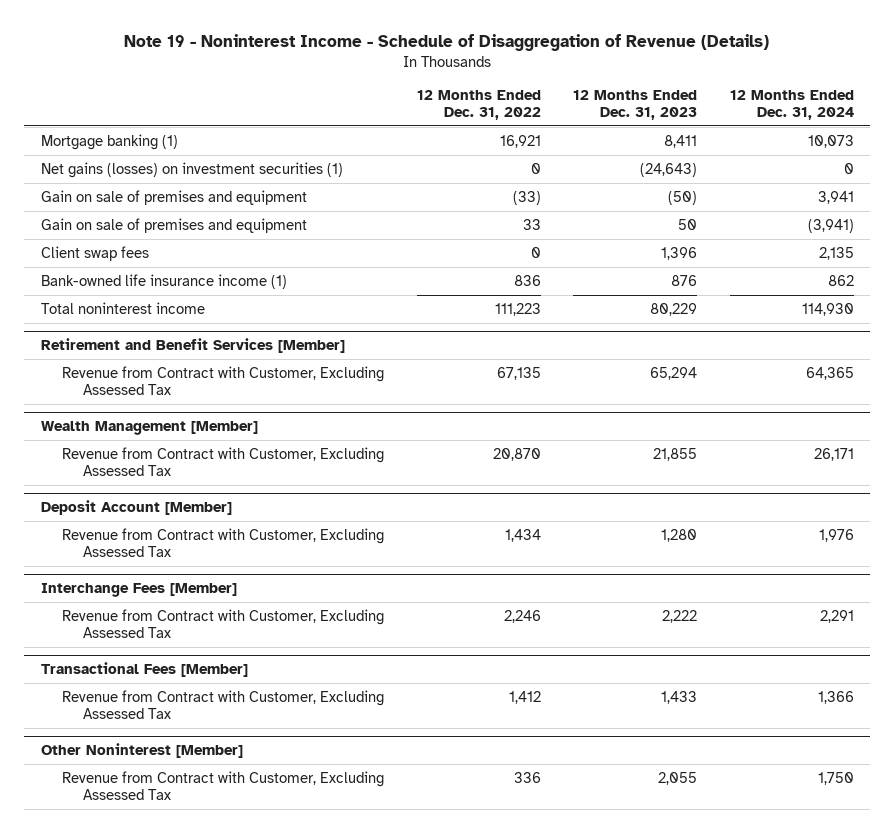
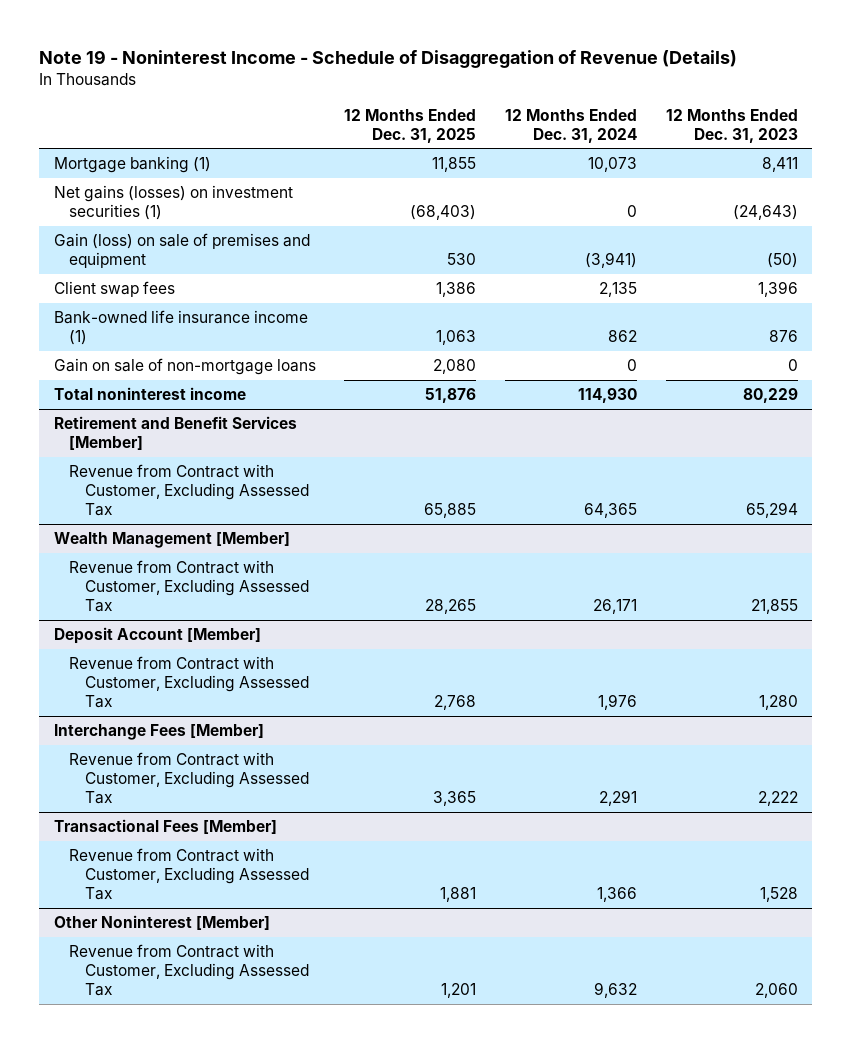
- | 12 Months Ended Dec. 31, 2022 | 12 Months Ended Dec. 31, 2023 | 12 Months Ended Dec. 31, 2024
+ | 12 Months Ended Dec. 31, 2025 | 12 Months Ended Dec. 31, 2024 | 12 Months Ended Dec. 31, 2023
- Gain on sale of premises and equipment | (33) | (50) | 3,941
- Gain on sale of premises and equipment | 33 | 50 | (3,941)
+ Gain (loss) on sale of premises and equipment | 530 | (3,941) | (50)
+ Gain on sale of non-mortgage loans | 2,080 | 0 | 0
@ Transactional Fees [Member]
- Revenue from Contract with Customer, Excluding Assessed Tax | 1,412 | 1,433 | 1,366
+ Revenue from Contract with Customer, Excluding Assessed Tax | 1,881 | 1,366 | 1,528
@ Other Noninterest [Member]
- Revenue from Contract with Customer, Excluding Assessed Tax | 336 | 2,055 | 1,750
+ Revenue from Contract with Customer, Excluding Assessed Tax | 1,201 | 9,632 | 2,060

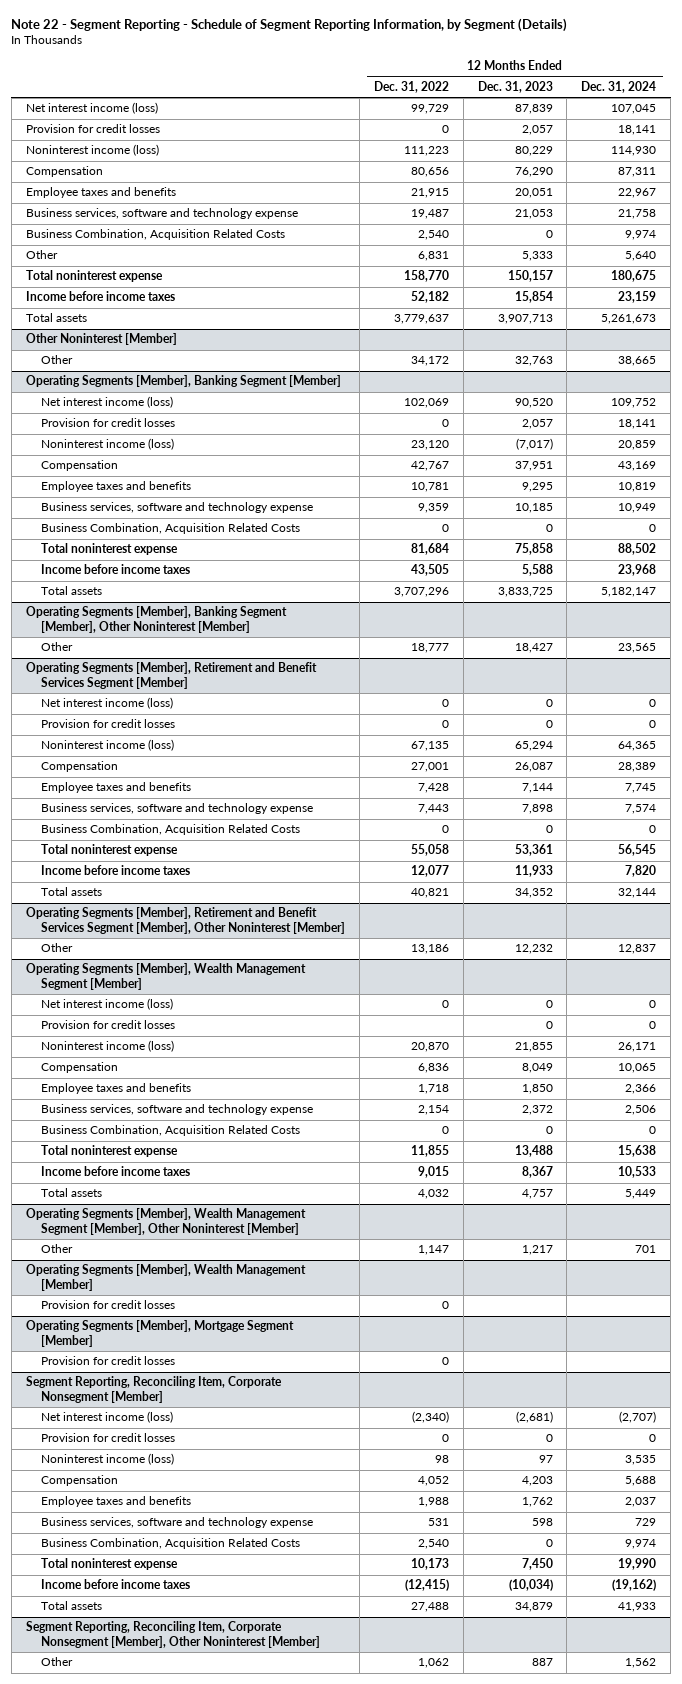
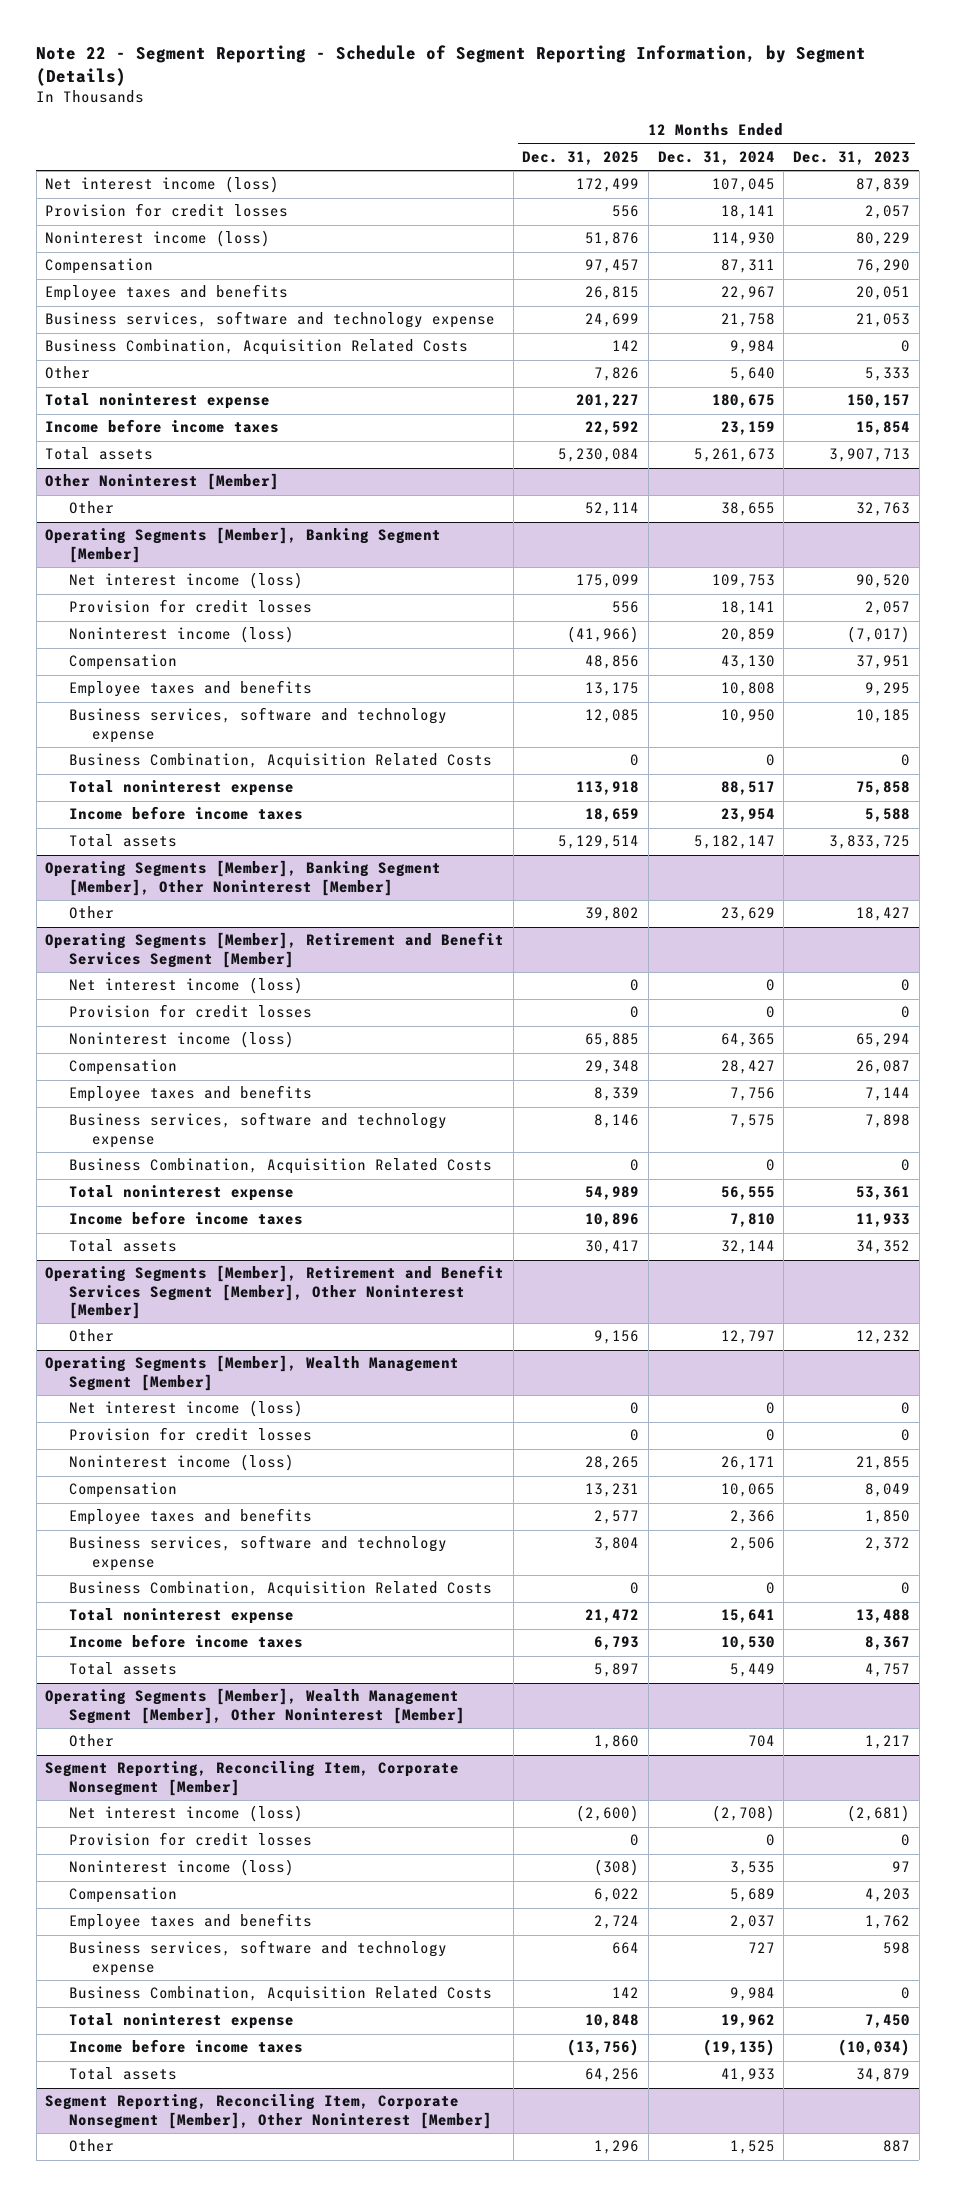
- | 12 Months Ended Dec. 31, 2022 | 12 Months Ended Dec. 31, 2023 | 12 Months Ended Dec. 31, 2024
+ | 12 Months Ended Dec. 31, 2025 | 12 Months Ended Dec. 31, 2024 | 12 Months Ended Dec. 31, 2023
- Business Combination, Acquisition Related Costs | 2,540 | 0 | 9,974
+ Business Combination, Acquisition Related Costs | 142 | 9,984 | 0
@ Other Noninterest [Member]
- Other | 34,172 | 32,763 | 38,665
+ Other | 52,114 | 38,655 | 32,763
@ Operating Segments [Member], Banking Segment [Member]
- Net interest income (loss) | 102,069 | 90,520 | 109,752
+ Net interest income (loss) | 175,099 | 109,753 | 90,520
- Compensation | 42,767 | 37,951 | 43,169
- Employee taxes and benefits | 10,781 | 9,295 | 10,819
- Business services, software and technology expense | 9,359 | 10,185 | 10,949
+ Compensation | 48,856 | 43,130 | 37,951
+ Employee taxes and benefits | 13,175 | 10,808 | 9,295
+ Business services, software and technology expense | 12,085 | 10,950 | 10,185
- Total noninterest expense | 81,684 | 75,858 | 88,502
- Income before income taxes | 43,505 | 5,588 | 23,968
+ Total noninterest expense | 113,918 | 88,517 | 75,858
+ Income before income taxes | 18,659 | 23,954 | 5,588
@ Operating Segments [Member], Banking Segment [Member], Other Noninterest [Member]
- Other | 18,777 | 18,427 | 23,565
+ Other | 39,802 | 23,629 | 18,427
@ Operating Segments [Member], Retirement and Benefit Services Segment [Member]
- Compensation | 27,001 | 26,087 | 28,389
- Employee taxes and benefits | 7,428 | 7,144 | 7,745
- Business services, software and technology expense | 7,443 | 7,898 | 7,574
+ Compensation | 29,348 | 28,427 | 26,087
+ Employee taxes and benefits | 8,339 | 7,756 | 7,144
+ Business services, software and technology expense | 8,146 | 7,575 | 7,898
- Total noninterest expense | 55,058 | 53,361 | 56,545
- Income before income taxes | 12,077 | 11,933 | 7,820
+ Total noninterest expense | 54,989 | 56,555 | 53,361
+ Income before income taxes | 10,896 | 7,810 | 11,933
@ Operating Segments [Member], Retirement and Benefit Services Segment [Member], Other Noninterest [Member]
- Other | 13,186 | 12,232 | 12,837
+ Other | 9,156 | 12,797 | 12,232
@ Operating Segments [Member], Wealth Management Segment [Member]
- Total noninterest expense | 11,855 | 13,488 | 15,638
- Income before income taxes | 9,015 | 8,367 | 10,533
+ Total noninterest expense | 21,472 | 15,641 | 13,488
+ Income before income taxes | 6,793 | 10,530 | 8,367
@ Operating Segments [Member], Wealth Management Segment [Member], Other Noninterest [Member]
- Other | 1,147 | 1,217 | 701
- Operating Segments [Member], Wealth Management [Member]
- Provision for credit losses | 0 | |
- Operating Segments [Member], Mortgage Segment [Member]
- Provision for credit losses | 0 | |
@ Operating Segments [Member], Wealth Management Segment [Member], Other Noninterest [Member]
+ Other | 1,860 | 704 | 1,217
@ Segment Reporting, Reconciling Item, Corporate Nonsegment [Member]
- Net interest income (loss) | (2,340) | (2,681) | (2,707)
+ Net interest income (loss) | (2,600) | (2,708) | (2,681)
- Compensation | 4,052 | 4,203 | 5,688
+ Compensation | 6,022 | 5,689 | 4,203
- Business services, software and technology expense | 531 | 598 | 729
- Business Combination, Acquisition Related Costs | 2,540 | 0 | 9,974
- Total noninterest expense | 10,173 | 7,450 | 19,990
- Income before income taxes | (12,415) | (10,034) | (19,162)
+ Business services, software and technology expense | 664 | 727 | 598
+ Business Combination, Acquisition Related Costs | 142 | 9,984 | 0
+ Total noninterest expense | 10,848 | 19,962 | 7,450
+ Income before income taxes | (13,756) | (19,135) | (10,034)
@ Segment Reporting, Reconciling Item, Corporate Nonsegment [Member], Other Noninterest [Member]
- Other | 1,062 | 887 | 1,562
+ Other | 1,296 | 1,525 | 887

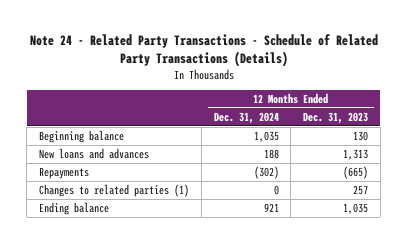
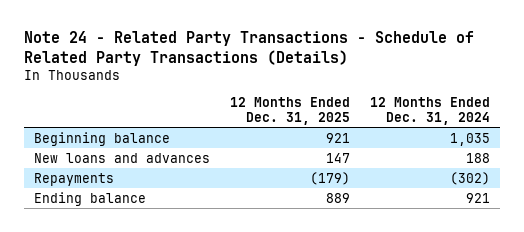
- | 12 Months Ended Dec. 31, 2024 | 12 Months Ended Dec. 31, 2023
+ | 12 Months Ended Dec. 31, 2025 | 12 Months Ended Dec. 31, 2024
- Changes to related parties (1) | 0 | 257

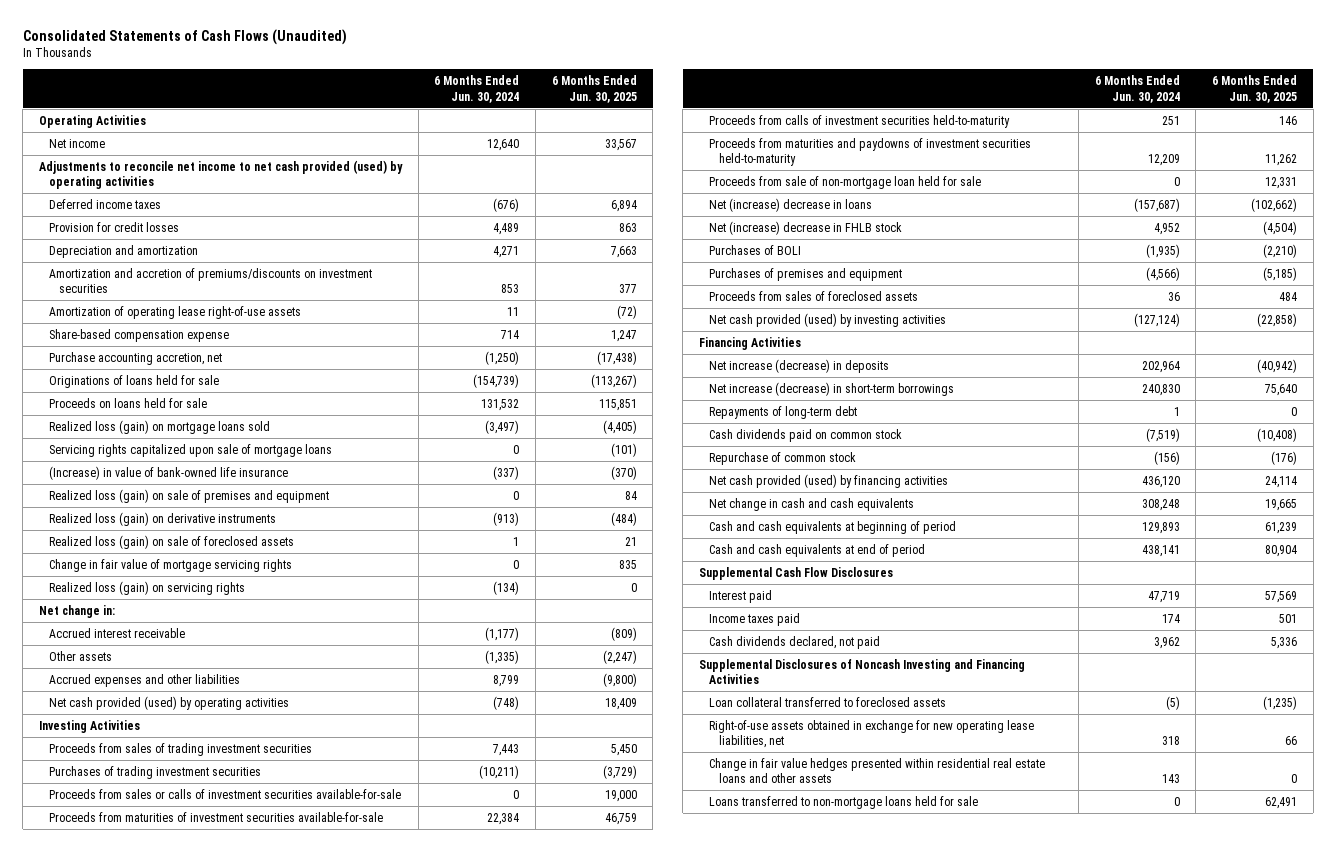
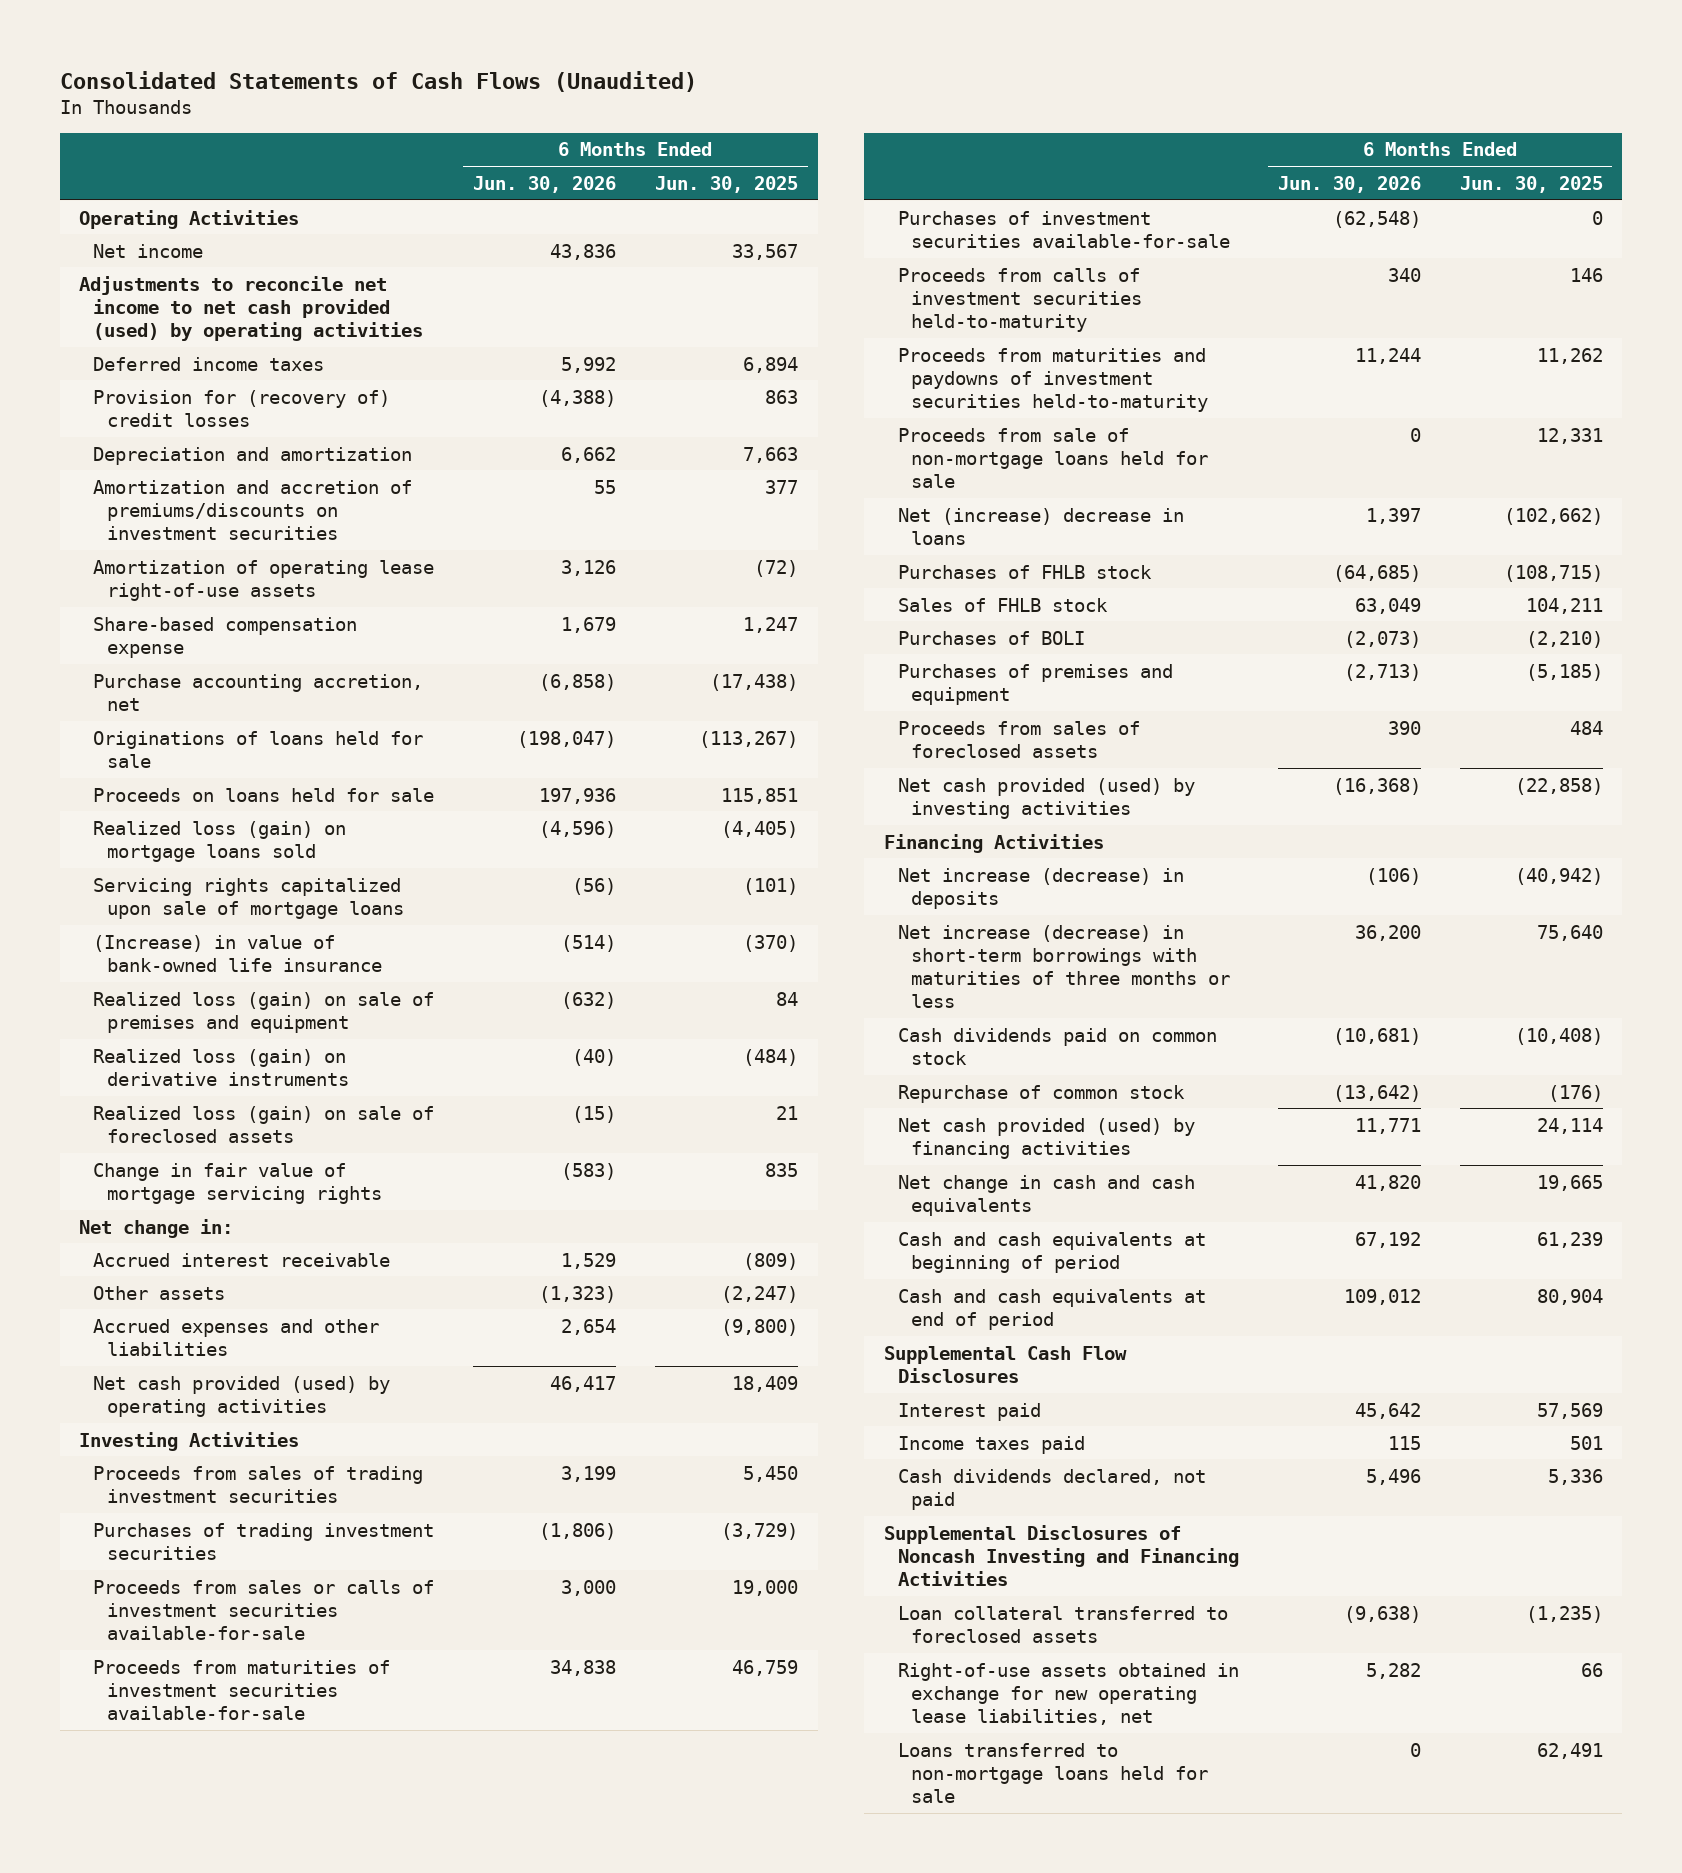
- | 6 Months Ended Jun. 30, 2024 | 6 Months Ended Jun. 30, 2025
+ | 6 Months Ended Jun. 30, 2026 | 6 Months Ended Jun. 30, 2025
- Provision for credit losses | 4,489 | 863
+ Provision for (recovery of) credit losses | (4,388) | 863
- Realized loss (gain) on servicing rights | (134) | 0
+ Purchases of investment securities available-for-sale | (62,548) | 0
- Proceeds from sale of non-mortgage loan held for sale | 0 | 12,331
+ Proceeds from sale of non-mortgage loans held for sale | 0 | 12,331
- Net (increase) decrease in FHLB stock | 4,952 | (4,504)
+ Purchases of FHLB stock | (64,685) | (108,715)
+ Sales of FHLB stock | 63,049 | 104,211
- Net increase (decrease) in short-term borrowings | 240,830 | 75,640
- Repayments of long-term debt | 1 | 0
+ Net increase (decrease) in short-term borrowings with maturities of three months or less | 36,200 | 75,640
- Change in fair value hedges presented within residential real estate loans and other assets | 143 | 0

